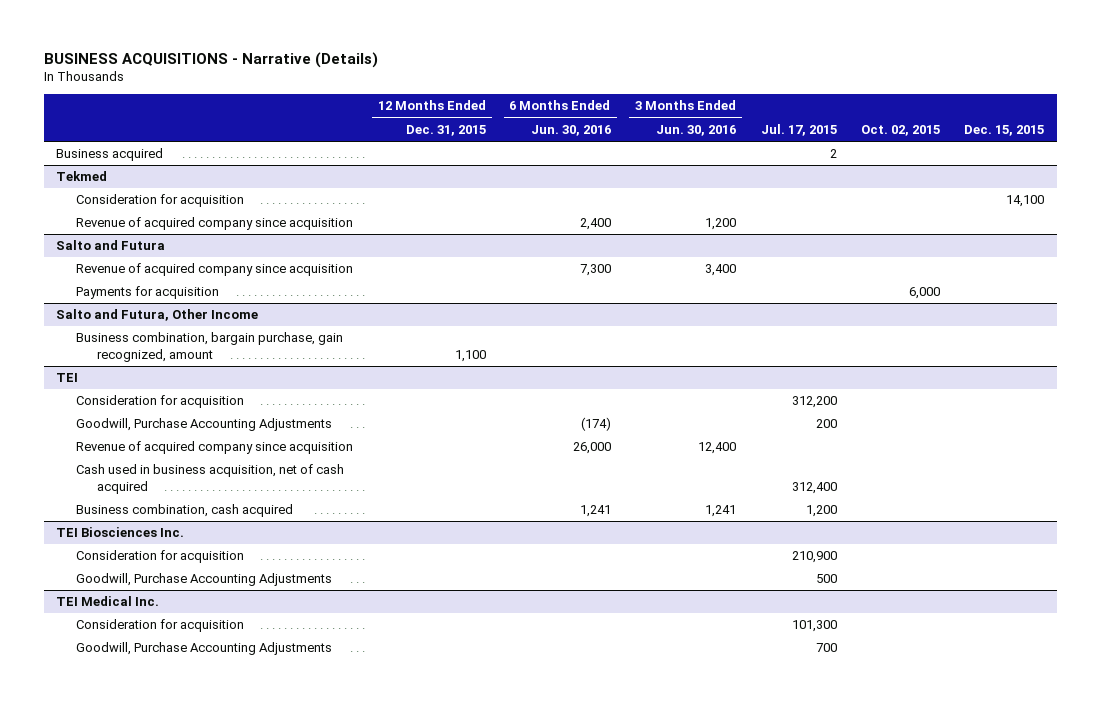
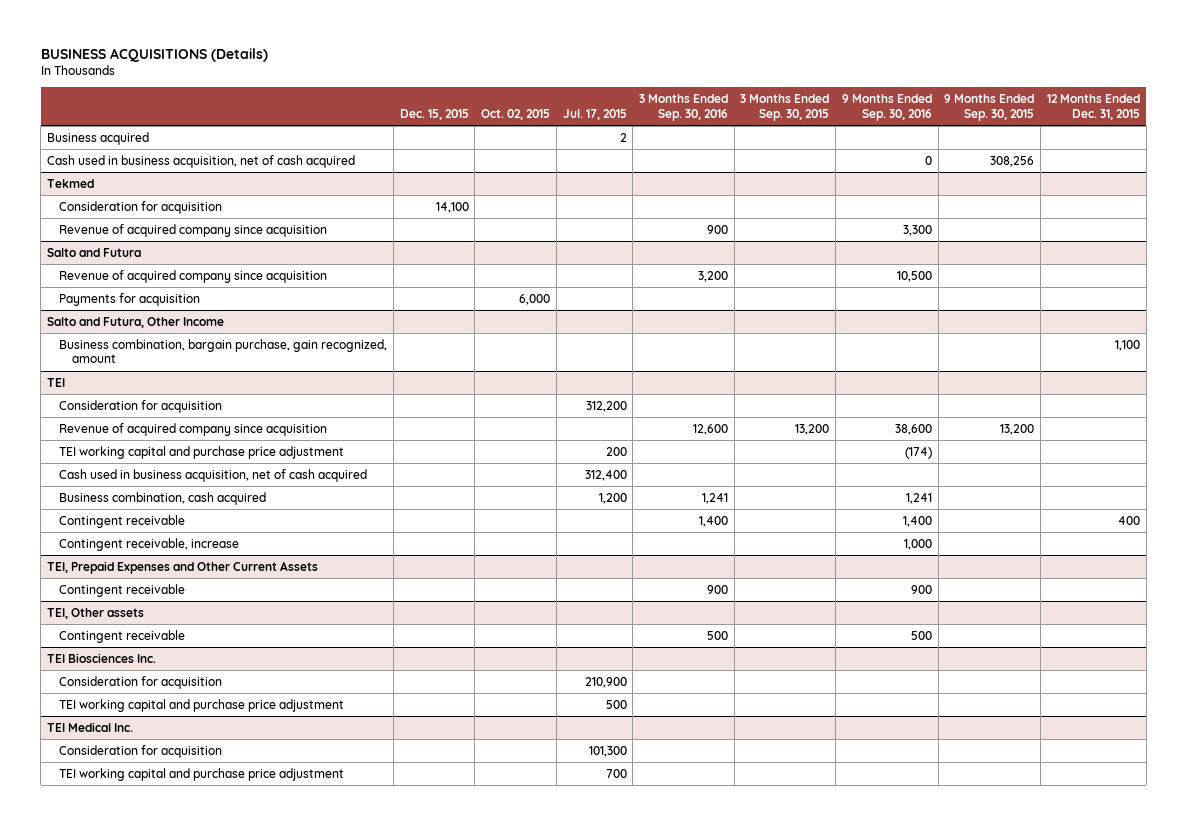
- BUSINESS ACQUISITIONS - Narrative (Details)
+ BUSINESS ACQUISITIONS (Details)
- | 12 Months Ended Dec. 31, 2015 | 6 Months Ended Jun. 30, 2016 | 3 Months Ended Jun. 30, 2016 | Jul. 17, 2015 | Oct. 02, 2015 | Dec. 15, 2015
+ | Dec. 15, 2015 | Oct. 02, 2015 | Jul. 17, 2015 | 3 Months Ended Sep. 30, 2016 | 3 Months Ended Sep. 30, 2015 | 9 Months Ended Sep. 30, 2016 | 9 Months Ended Sep. 30, 2015 | 12 Months Ended Dec. 31, 2015
+ Cash used in business acquisition, net of cash acquired | | | | | | 0 | 308,256 |
@ TEI
- Goodwill, Purchase Accounting Adjustments | | (174) | | 200 | |
+ TEI working capital and purchase price adjustment | | | 200 | | | (174) | |
+ Contingent receivable | | | | 1,400 | | 1,400 | | 400
+ Contingent receivable, increase | | | | | | 1,000 | |
+ TEI, Prepaid Expenses and Other Current Assets
+ Contingent receivable | | | | 900 | | 900 | |
+ TEI, Other assets
+ Contingent receivable | | | | 500 | | 500 | |
@ TEI Biosciences Inc.
- Goodwill, Purchase Accounting Adjustments | | | | 500 | |
+ TEI working capital and purchase price adjustment | | | 500 | | | | |
@ TEI Medical Inc.
- Goodwill, Purchase Accounting Adjustments | | | | 700 | |
+ TEI working capital and purchase price adjustment | | | 700 | | | | |

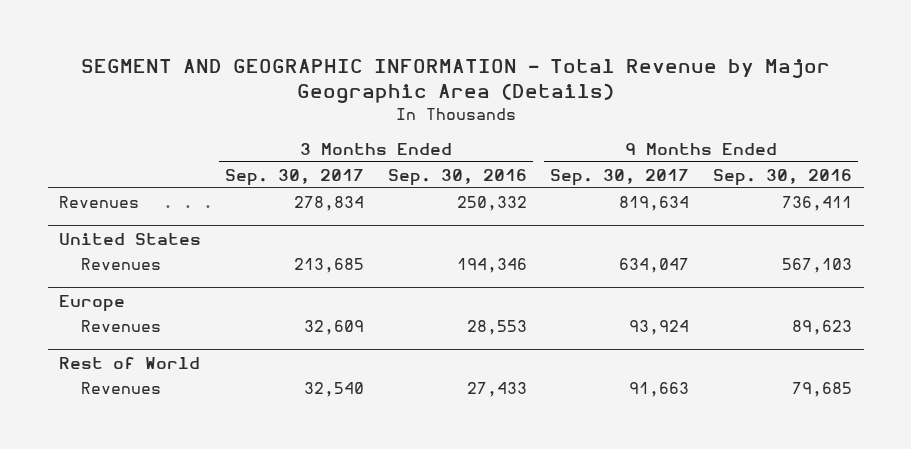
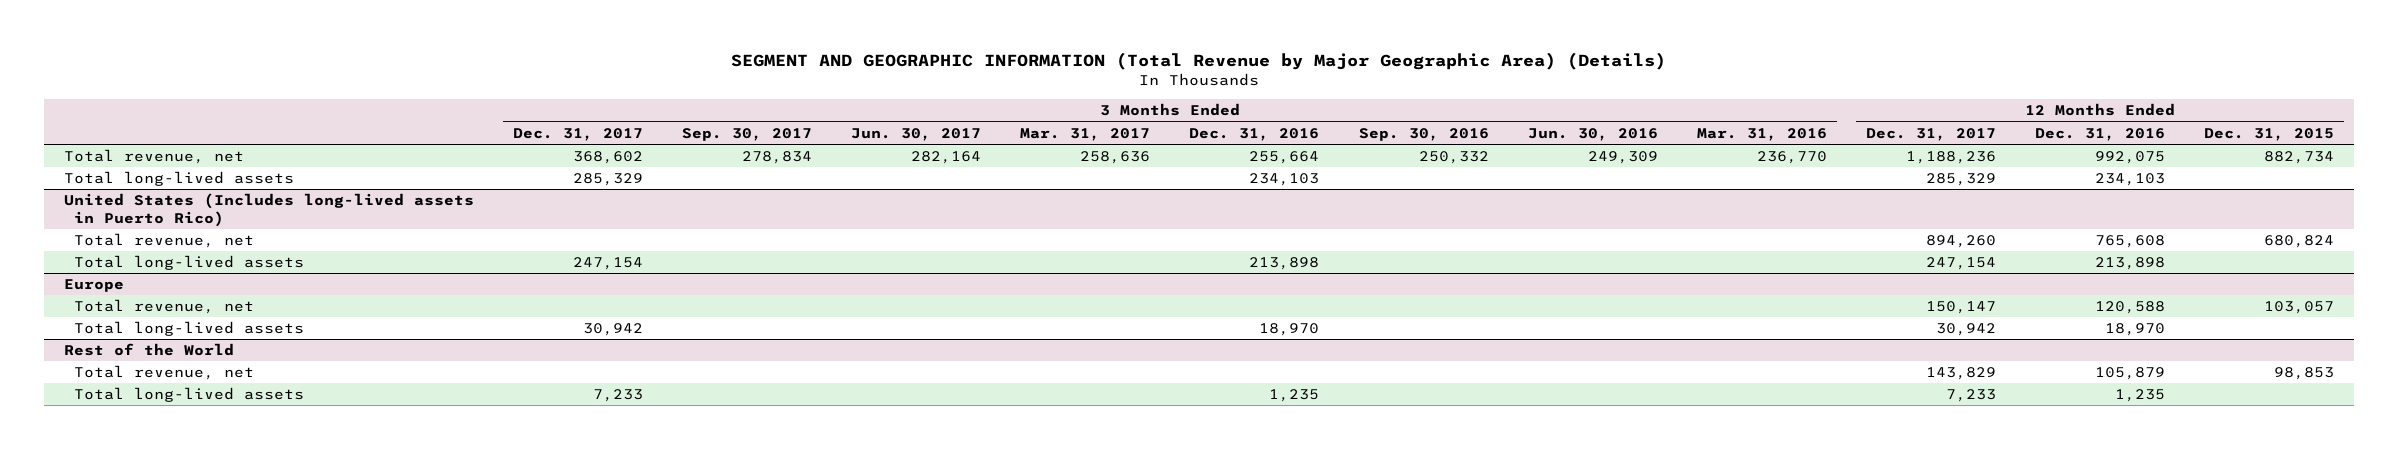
- SEGMENT AND GEOGRAPHIC INFORMATION - Total Revenue by Major Geographic Area (Details)
+ SEGMENT AND GEOGRAPHIC INFORMATION (Total Revenue by Major Geographic Area) (Details)
- | 3 Months Ended Sep. 30, 2017 | 3 Months Ended Sep. 30, 2016 | 9 Months Ended Sep. 30, 2017 | 9 Months Ended Sep. 30, 2016
+ | 3 Months Ended Dec. 31, 2017 | 3 Months Ended Sep. 30, 2017 | 3 Months Ended Jun. 30, 2017 | 3 Months Ended Mar. 31, 2017 | 3 Months Ended Dec. 31, 2016 | 3 Months Ended Sep. 30, 2016 | 3 Months Ended Jun. 30, 2016 | 3 Months Ended Mar. 31, 2016 | 12 Months Ended Dec. 31, 2017 | 12 Months Ended Dec. 31, 2016 | 12 Months Ended Dec. 31, 2015
- Revenues | 278,834 | 250,332 | 819,634 | 736,411
- United States
- Revenues | 213,685 | 194,346 | 634,047 | 567,103
+ Total revenue, net | 368,602 | 278,834 | 282,164 | 258,636 | 255,664 | 250,332 | 249,309 | 236,770 | 1,188,236 | 992,075 | 882,734
+ Total long-lived assets | 285,329 | | | | 234,103 | | | | 285,329 | 234,103 |
+ United States (Includes long-lived assets in Puerto Rico)
+ Total revenue, net | | | | | | | | | 894,260 | 765,608 | 680,824
+ Total long-lived assets | 247,154 | | | | 213,898 | | | | 247,154 | 213,898 |
@ Europe
- Revenues | 32,609 | 28,553 | 93,924 | 89,623
- Rest of World
- Revenues | 32,540 | 27,433 | 91,663 | 79,685
@ Europe
+ Total revenue, net | | | | | | | | | 150,147 | 120,588 | 103,057
+ Total long-lived assets | 30,942 | | | | 18,970 | | | | 30,942 | 18,970 |
+ Rest of the World
+ Total revenue, net | | | | | | | | | 143,829 | 105,879 | 98,853
+ Total long-lived assets | 7,233 | | | | 1,235 | | | | 7,233 | 1,235 |

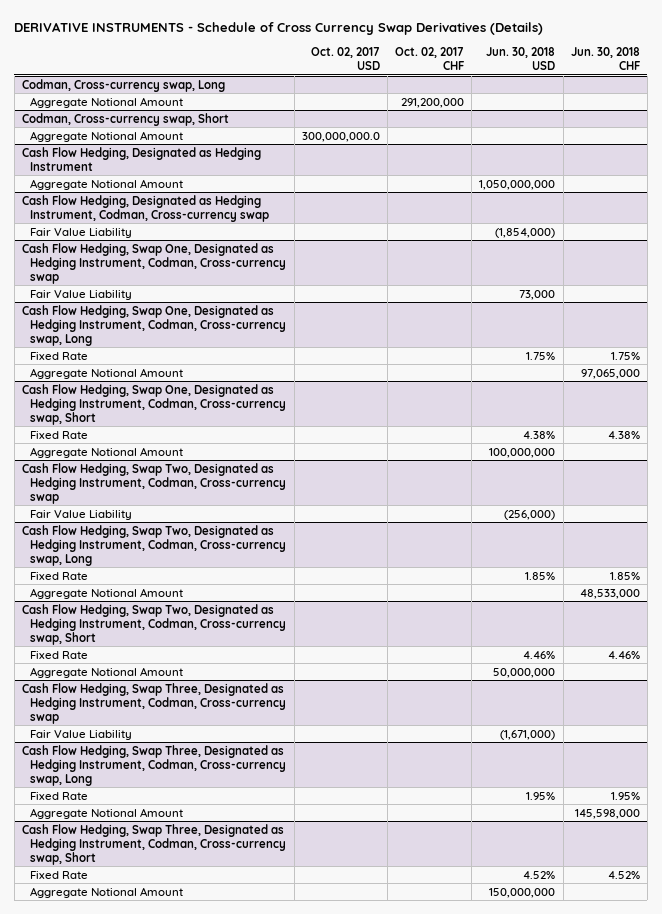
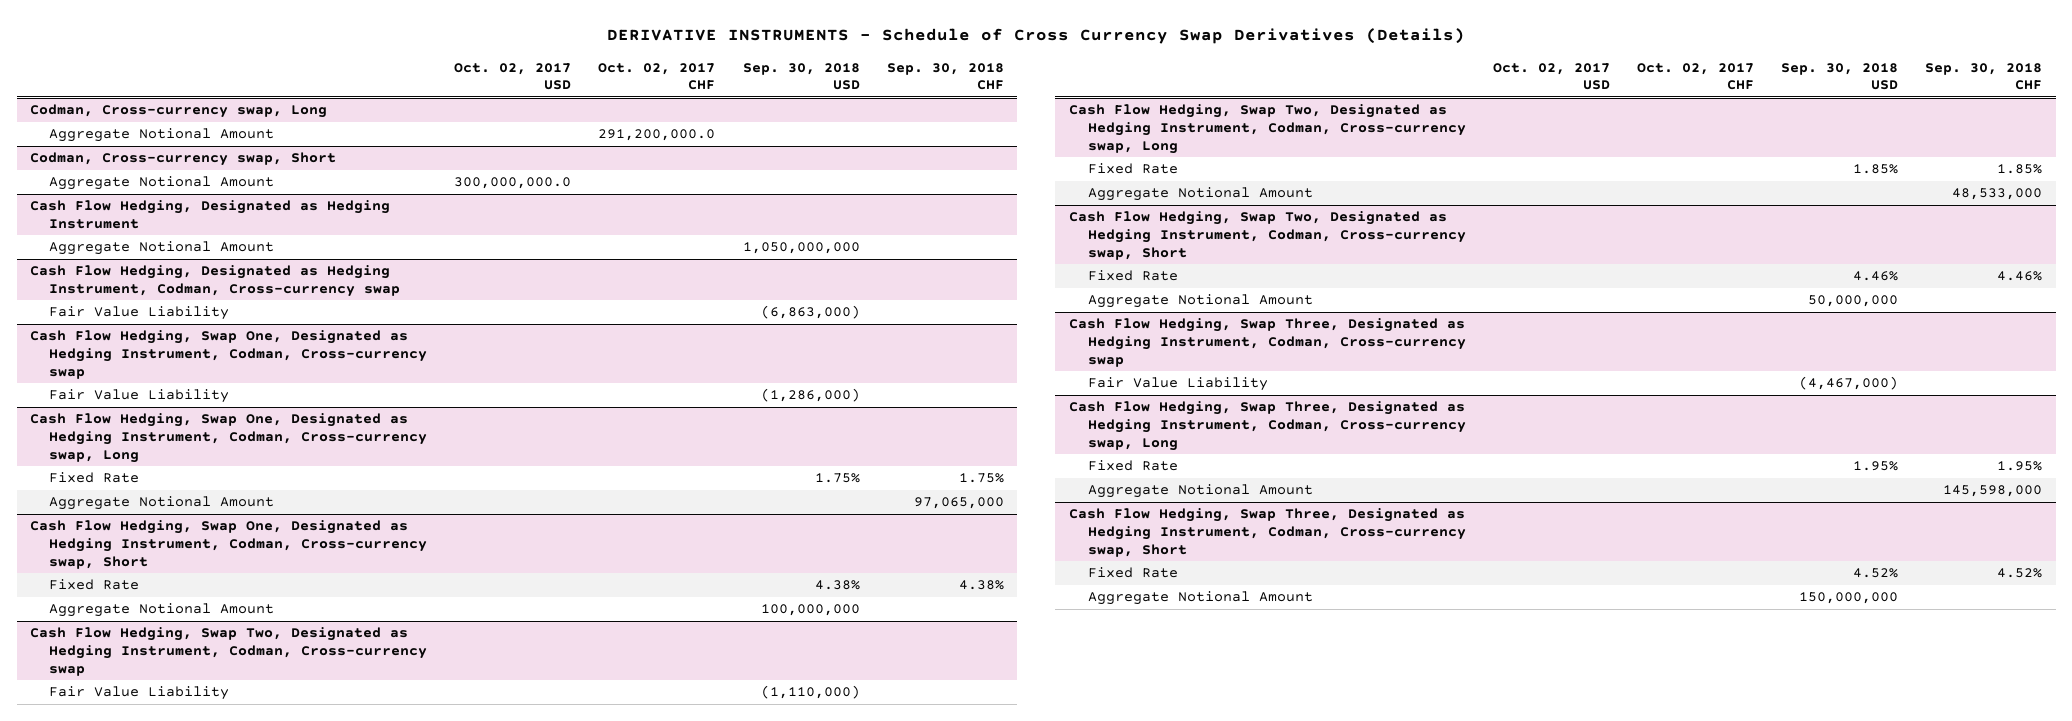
- | Oct. 02, 2017 USD | Oct. 02, 2017 CHF | Jun. 30, 2018 USD | Jun. 30, 2018 CHF
+ | Oct. 02, 2017 USD | Oct. 02, 2017 CHF | Sep. 30, 2018 USD | Sep. 30, 2018 CHF
@ Codman, Cross-currency swap, Long
- Aggregate Notional Amount | | 291,200,000 | |
+ Aggregate Notional Amount | | 291,200,000.0 | |

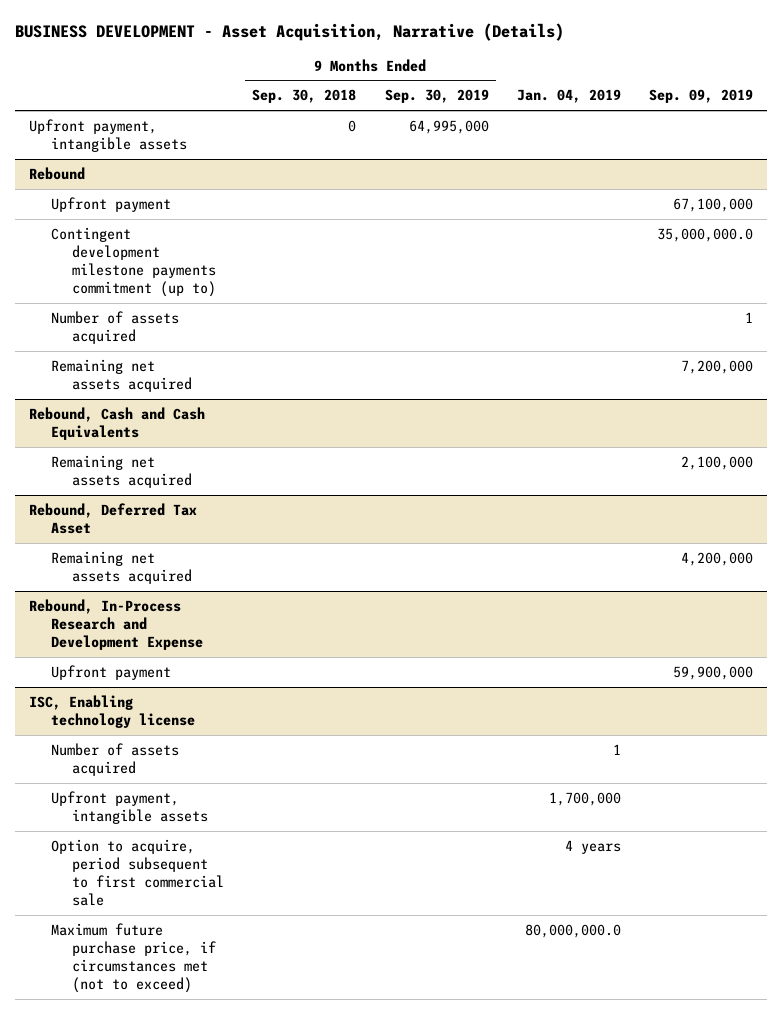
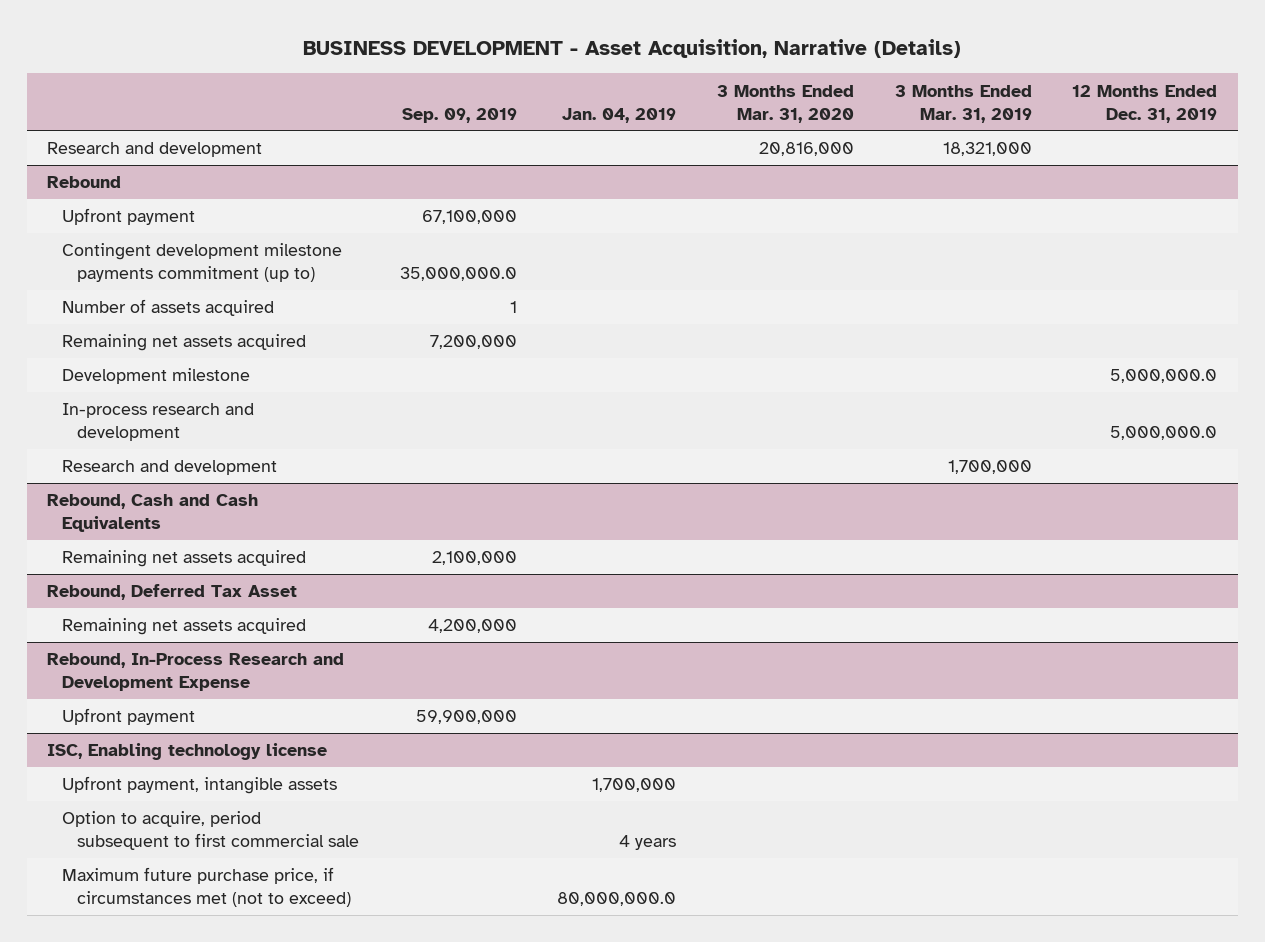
- | 9 Months Ended Sep. 30, 2018 | 9 Months Ended Sep. 30, 2019 | Jan. 04, 2019 | Sep. 09, 2019
+ | Sep. 09, 2019 | Jan. 04, 2019 | 3 Months Ended Mar. 31, 2020 | 3 Months Ended Mar. 31, 2019 | 12 Months Ended Dec. 31, 2019
- Upfront payment, intangible assets | 0 | 64,995,000 | |
+ Research and development | | | 20,816,000 | 18,321,000 |
@ Rebound
+ Development milestone | | | | | 5,000,000.0
+ In-process research and development | | | | | 5,000,000.0
+ Research and development | | | | 1,700,000 |
@ ISC, Enabling technology license
- Number of assets acquired | | | 1 |

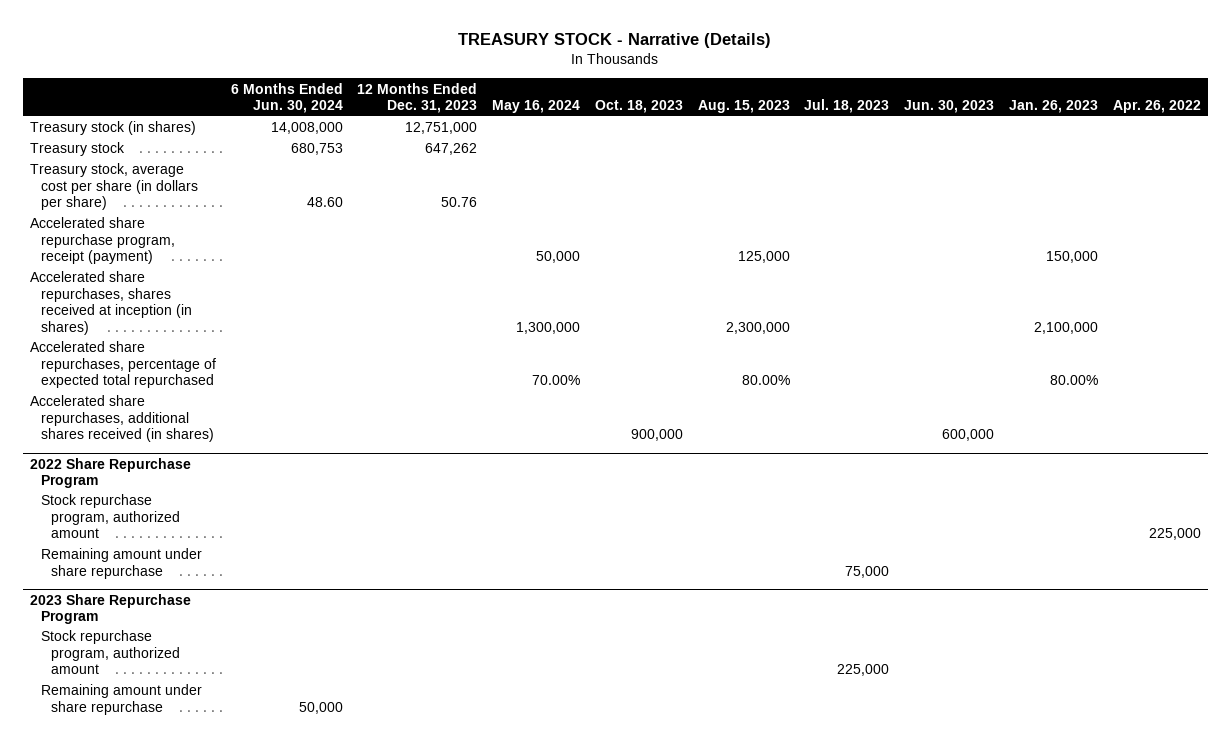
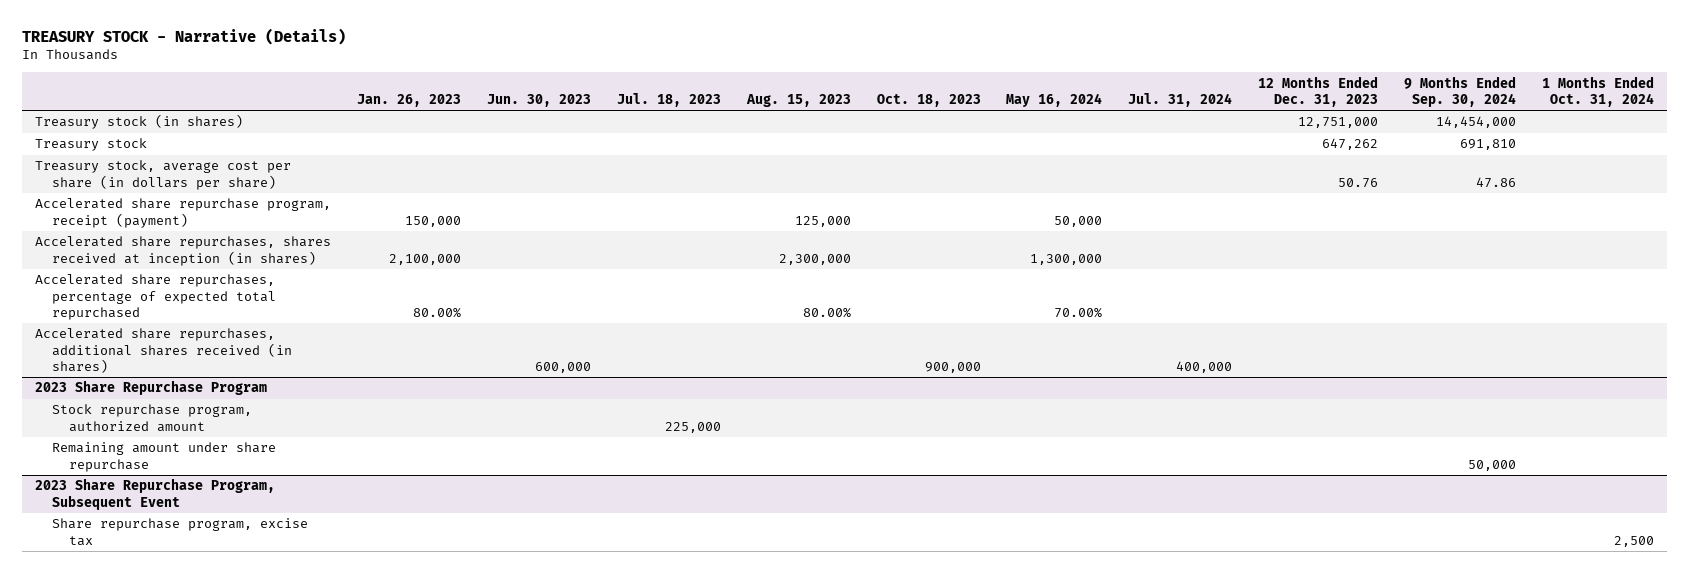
- | 6 Months Ended Jun. 30, 2024 | 12 Months Ended Dec. 31, 2023 | May 16, 2024 | Oct. 18, 2023 | Aug. 15, 2023 | Jul. 18, 2023 | Jun. 30, 2023 | Jan. 26, 2023 | Apr. 26, 2022
+ | Jan. 26, 2023 | Jun. 30, 2023 | Jul. 18, 2023 | Aug. 15, 2023 | Oct. 18, 2023 | May 16, 2024 | Jul. 31, 2024 | 12 Months Ended Dec. 31, 2023 | 9 Months Ended Sep. 30, 2024 | 1 Months Ended Oct. 31, 2024
- 2022 Share Repurchase Program
- Stock repurchase program, authorized amount | | | | | | | | | 225,000
- Remaining amount under share repurchase | | | | | | 75,000 | | |
+ 2023 Share Repurchase Program, Subsequent Event
+ Share repurchase program, excise tax | | | | | | | | | | 2,500

